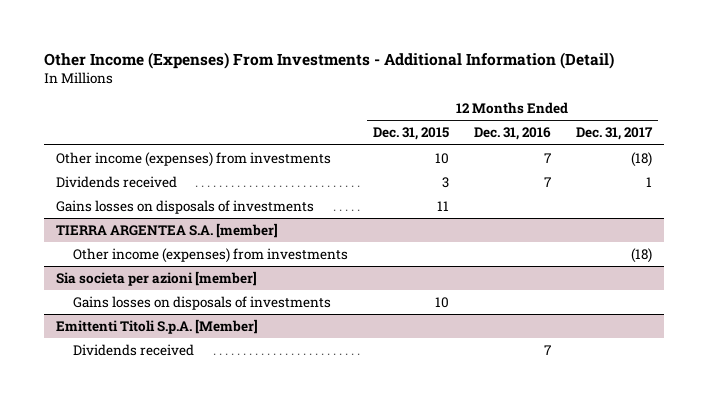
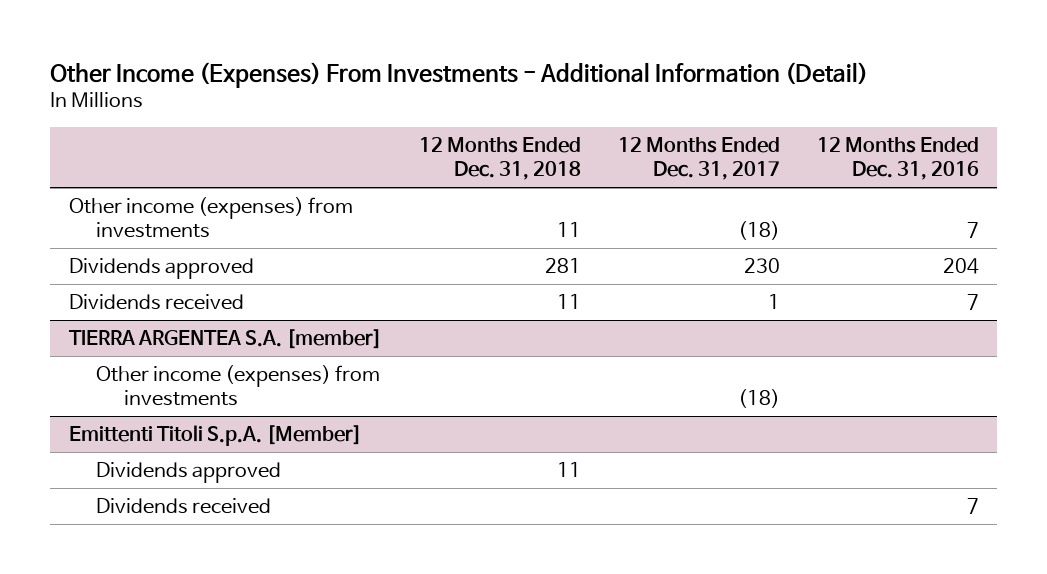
- | 12 Months Ended Dec. 31, 2015 | 12 Months Ended Dec. 31, 2016 | 12 Months Ended Dec. 31, 2017
+ | 12 Months Ended Dec. 31, 2018 | 12 Months Ended Dec. 31, 2017 | 12 Months Ended Dec. 31, 2016
+ Dividends approved | 281 | 230 | 204
- Gains losses on disposals of investments | 11 | |
- Sia societa per azioni [member]
- Gains losses on disposals of investments | 10 | |
@ Emittenti Titoli S.p.A. [Member]
+ Dividends approved | 11 | |

